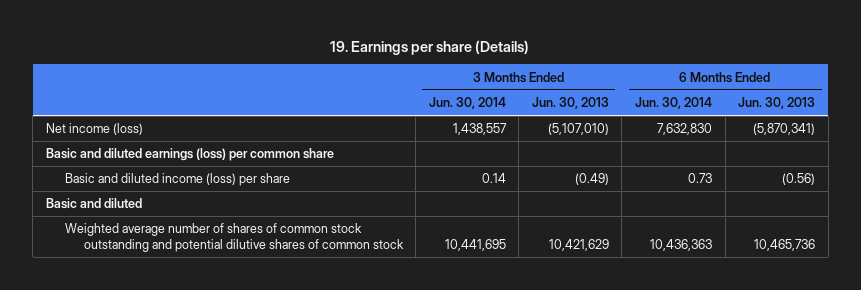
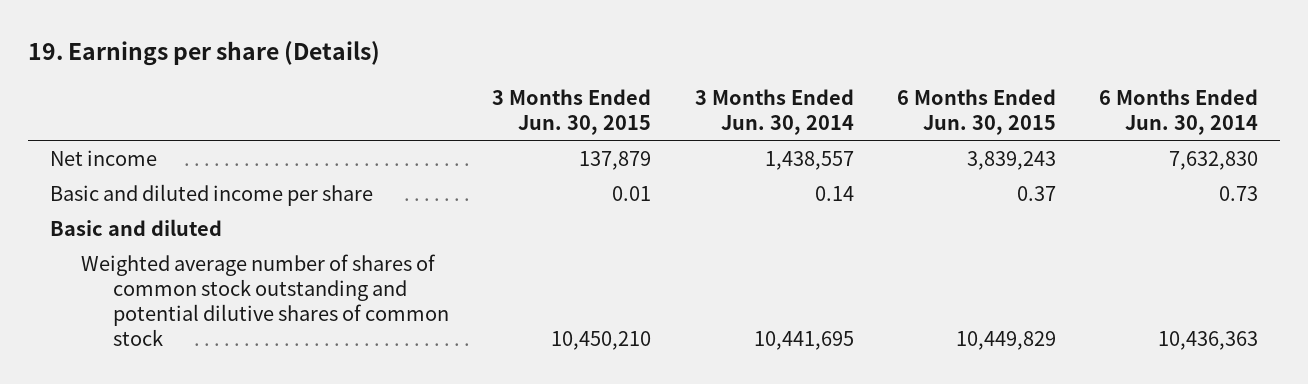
- | 3 Months Ended Jun. 30, 2014 | 3 Months Ended Jun. 30, 2013 | 6 Months Ended Jun. 30, 2014 | 6 Months Ended Jun. 30, 2013
+ | 3 Months Ended Jun. 30, 2015 | 3 Months Ended Jun. 30, 2014 | 6 Months Ended Jun. 30, 2015 | 6 Months Ended Jun. 30, 2014
- Net income (loss) | 1,438,557 | (5,107,010) | 7,632,830 | (5,870,341)
- Basic and diluted earnings (loss) per common share
- Basic and diluted income (loss) per share | 0.14 | (0.49) | 0.73 | (0.56)
+ Net income | 137,879 | 1,438,557 | 3,839,243 | 7,632,830
+ Basic and diluted income per share | 0.01 | 0.14 | 0.37 | 0.73

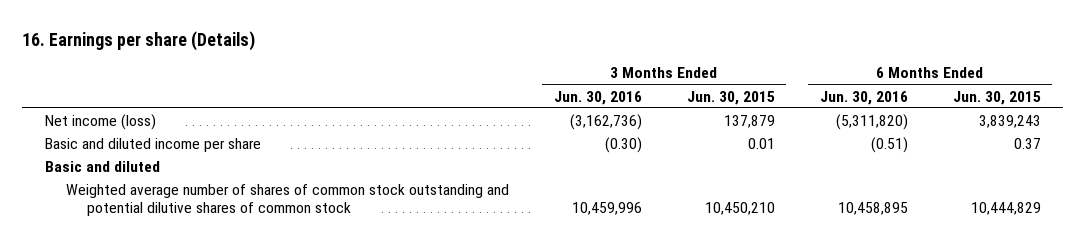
- 19. Earnings per share (Details)
+ 16. Earnings per share (Details)
- | 3 Months Ended Jun. 30, 2015 | 3 Months Ended Jun. 30, 2014 | 6 Months Ended Jun. 30, 2015 | 6 Months Ended Jun. 30, 2014
+ | 3 Months Ended Jun. 30, 2016 | 3 Months Ended Jun. 30, 2015 | 6 Months Ended Jun. 30, 2016 | 6 Months Ended Jun. 30, 2015
- Net income | 137,879 | 1,438,557 | 3,839,243 | 7,632,830
+ Net income (loss) | (3,162,736) | 137,879 | (5,311,820) | 3,839,243
- Weighted average number of shares of common stock outstanding and potential dilutive shares of common stock | 10,450,210 | 10,441,695 | 10,449,829 | 10,436,363
+ Weighted average number of shares of common stock outstanding and potential dilutive shares of common stock | 10,459,996 | 10,450,210 | 10,458,895 | 10,444,829

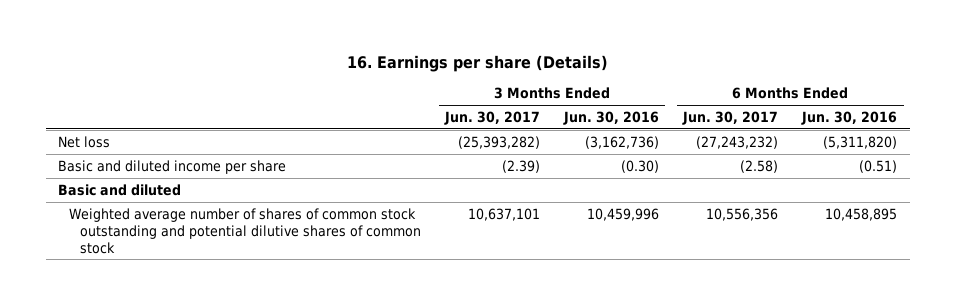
- | 3 Months Ended Jun. 30, 2016 | 3 Months Ended Jun. 30, 2015 | 6 Months Ended Jun. 30, 2016 | 6 Months Ended Jun. 30, 2015
+ | 3 Months Ended Jun. 30, 2017 | 3 Months Ended Jun. 30, 2016 | 6 Months Ended Jun. 30, 2017 | 6 Months Ended Jun. 30, 2016
- Net income (loss) | (3,162,736) | 137,879 | (5,311,820) | 3,839,243
+ Net loss | (25,393,282) | (3,162,736) | (27,243,232) | (5,311,820)

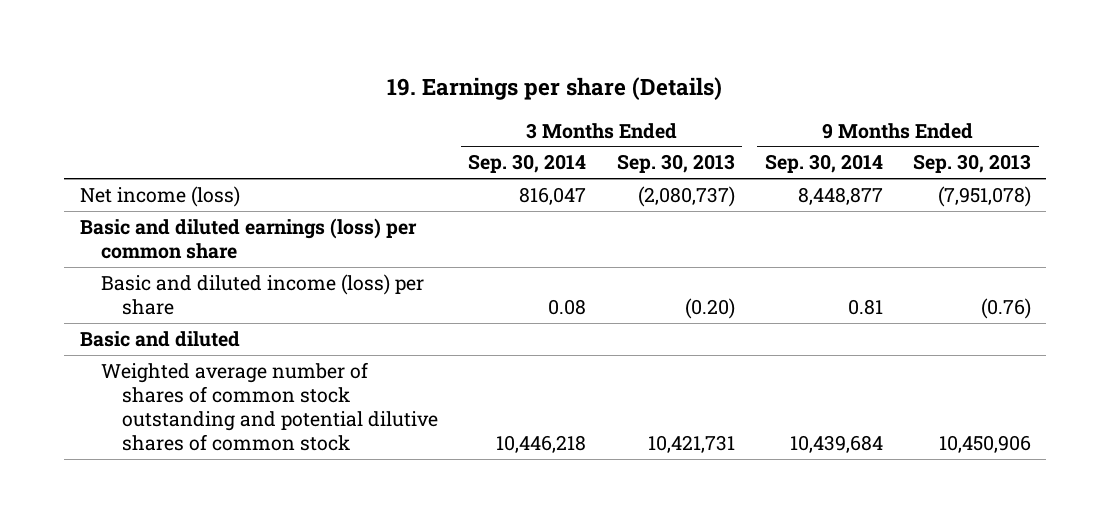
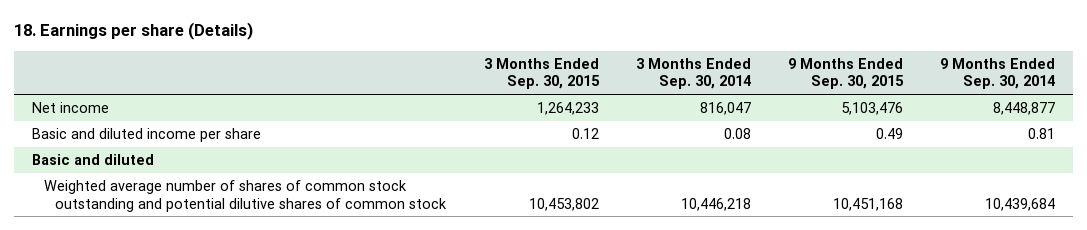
- 19. Earnings per share (Details)
+ 18. Earnings per share (Details)
- | 3 Months Ended Sep. 30, 2014 | 3 Months Ended Sep. 30, 2013 | 9 Months Ended Sep. 30, 2014 | 9 Months Ended Sep. 30, 2013
+ | 3 Months Ended Sep. 30, 2015 | 3 Months Ended Sep. 30, 2014 | 9 Months Ended Sep. 30, 2015 | 9 Months Ended Sep. 30, 2014
- Net income (loss) | 816,047 | (2,080,737) | 8,448,877 | (7,951,078)
- Basic and diluted earnings (loss) per common share
- Basic and diluted income (loss) per share | 0.08 | (0.20) | 0.81 | (0.76)
+ Net income | 1,264,233 | 816,047 | 5,103,476 | 8,448,877
+ Basic and diluted income per share | 0.12 | 0.08 | 0.49 | 0.81

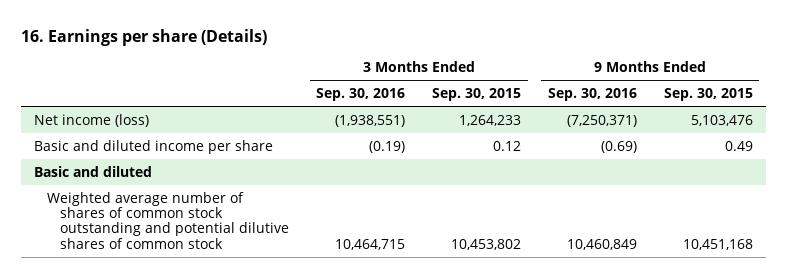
- 18. Earnings per share (Details)
+ 16. Earnings per share (Details)
- | 3 Months Ended Sep. 30, 2015 | 3 Months Ended Sep. 30, 2014 | 9 Months Ended Sep. 30, 2015 | 9 Months Ended Sep. 30, 2014
+ | 3 Months Ended Sep. 30, 2016 | 3 Months Ended Sep. 30, 2015 | 9 Months Ended Sep. 30, 2016 | 9 Months Ended Sep. 30, 2015
- Net income | 1,264,233 | 816,047 | 5,103,476 | 8,448,877
+ Net income (loss) | (1,938,551) | 1,264,233 | (7,250,371) | 5,103,476

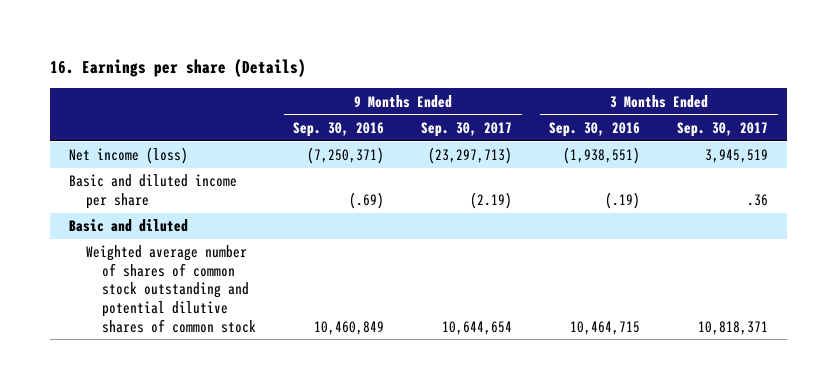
- | 3 Months Ended Sep. 30, 2016 | 3 Months Ended Sep. 30, 2015 | 9 Months Ended Sep. 30, 2016 | 9 Months Ended Sep. 30, 2015
+ | 9 Months Ended Sep. 30, 2016 | 9 Months Ended Sep. 30, 2017 | 3 Months Ended Sep. 30, 2016 | 3 Months Ended Sep. 30, 2017
- Basic and diluted income per share | (0.19) | 0.12 | (0.69) | 0.49
+ Basic and diluted income per share | (.69) | (2.19) | (.19) | .36

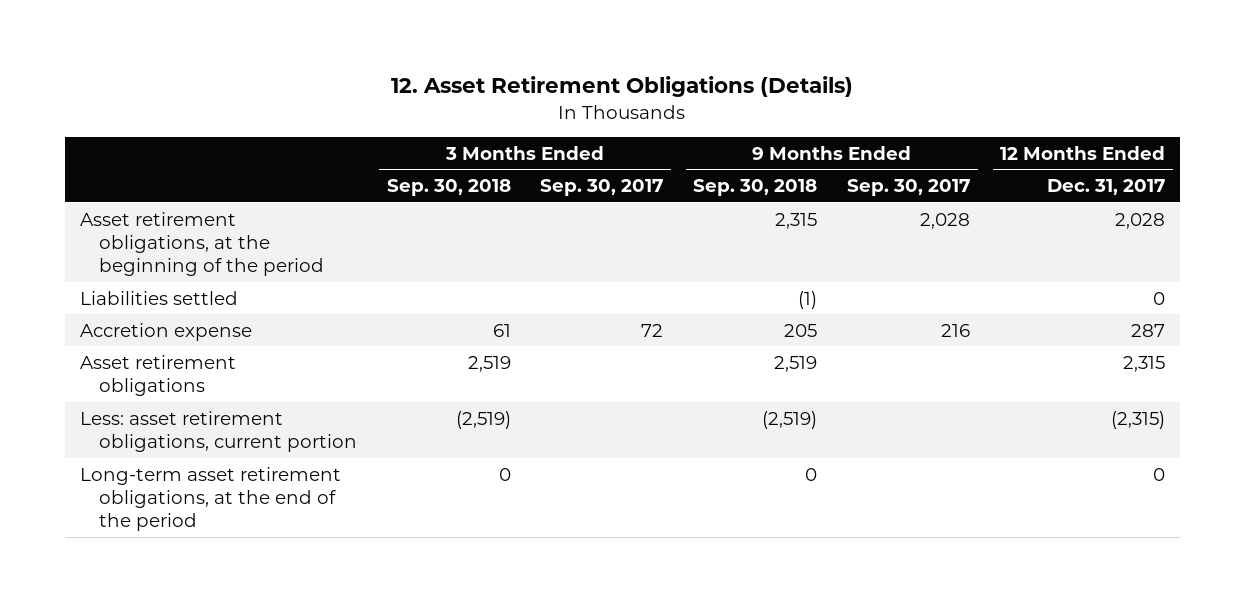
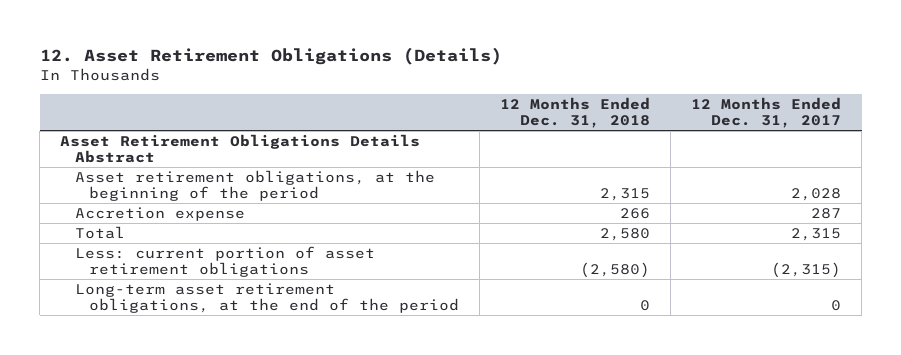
- | 3 Months Ended Sep. 30, 2018 | 3 Months Ended Sep. 30, 2017 | 9 Months Ended Sep. 30, 2018 | 9 Months Ended Sep. 30, 2017 | 12 Months Ended Dec. 31, 2017
+ | 12 Months Ended Dec. 31, 2018 | 12 Months Ended Dec. 31, 2017
+ Asset Retirement Obligations Details Abstract
- Liabilities settled | | | (1) | | 0
- Asset retirement obligations | 2,519 | | 2,519 | | 2,315
- Less: asset retirement obligations, current portion | (2,519) | | (2,519) | | (2,315)
+ Total | 2,580 | 2,315
+ Less: current portion of asset retirement obligations | (2,580) | (2,315)

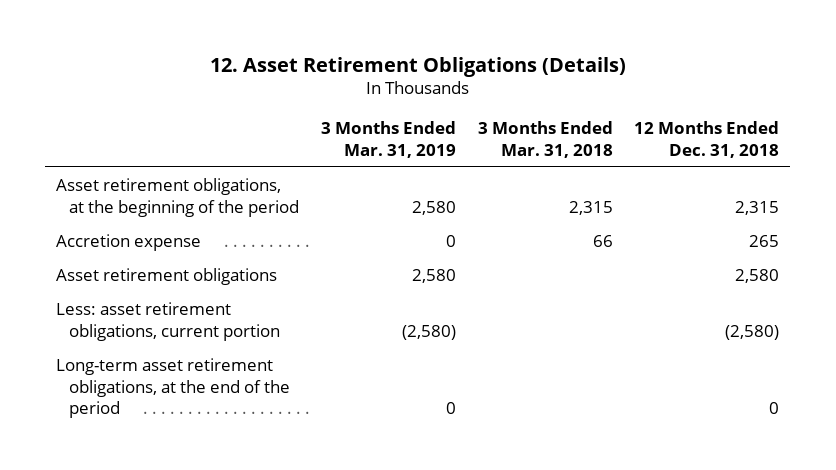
- | 12 Months Ended Dec. 31, 2018 | 12 Months Ended Dec. 31, 2017
+ | 3 Months Ended Mar. 31, 2019 | 3 Months Ended Mar. 31, 2018 | 12 Months Ended Dec. 31, 2018
- Asset Retirement Obligations Details Abstract
- Accretion expense | 266 | 287
- Total | 2,580 | 2,315
- Less: current portion of asset retirement obligations | (2,580) | (2,315)
+ Accretion expense | 0 | 66 | 265
+ Asset retirement obligations | 2,580 | | 2,580
+ Less: asset retirement obligations, current portion | (2,580) | | (2,580)

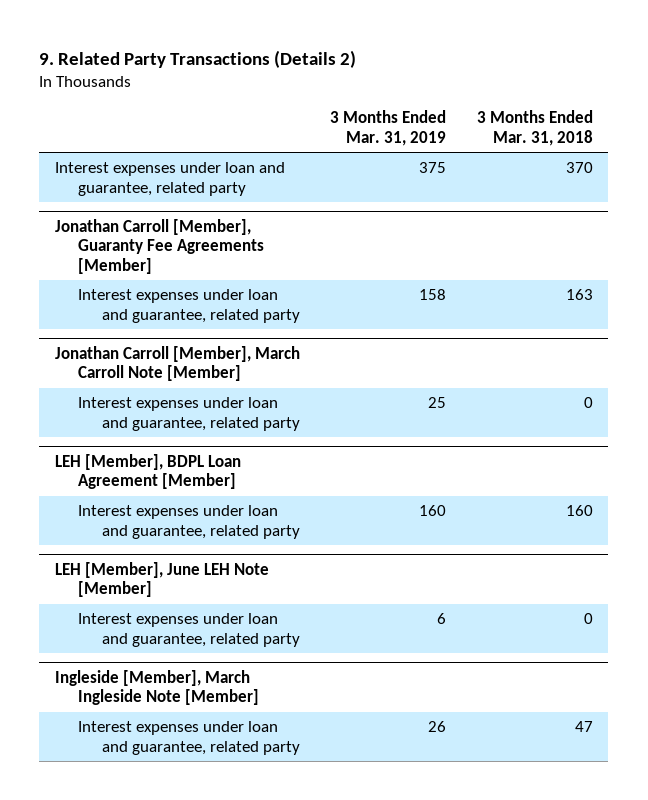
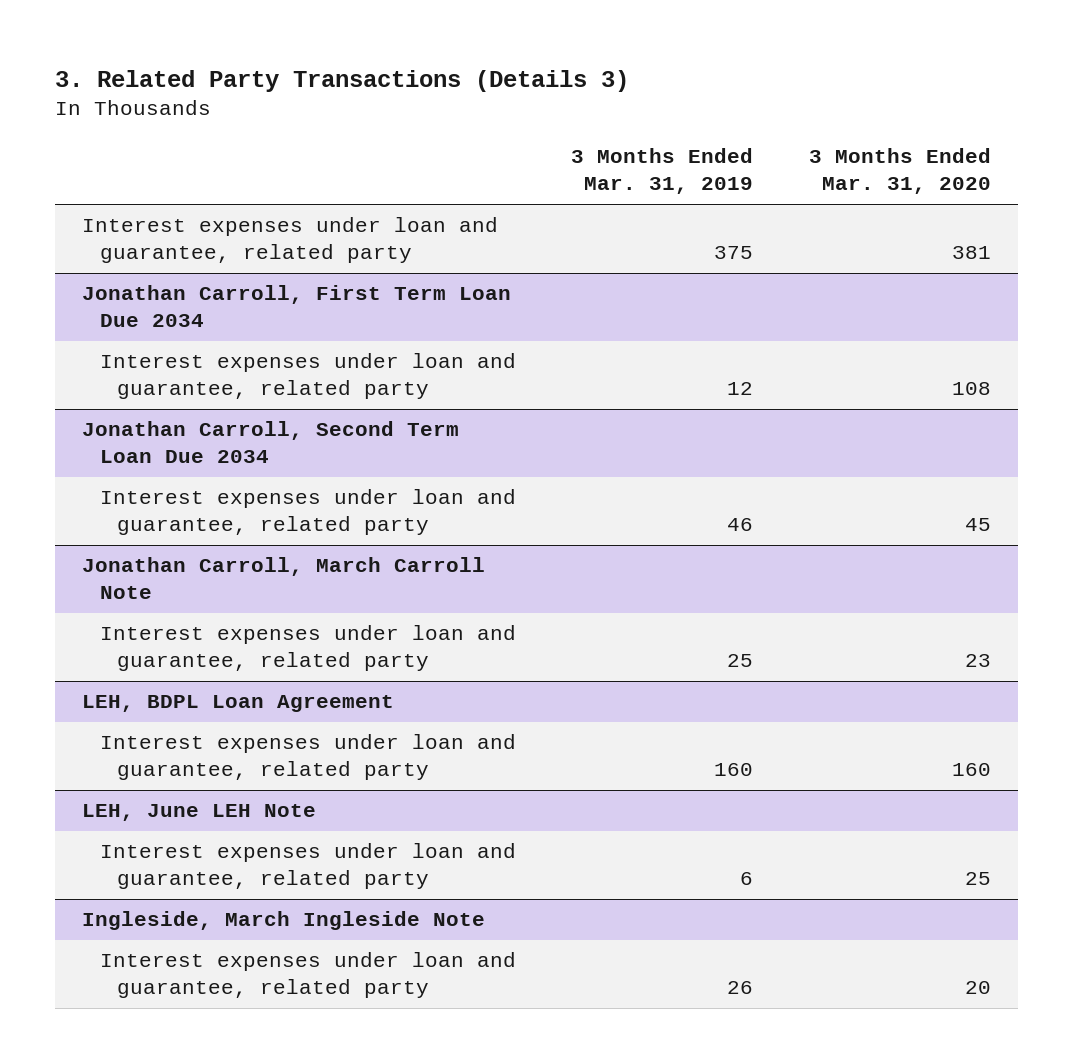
- 9. Related Party Transactions (Details 2)
+ 3. Related Party Transactions (Details 3)
- | 3 Months Ended Mar. 31, 2019 | 3 Months Ended Mar. 31, 2018
+ | 3 Months Ended Mar. 31, 2019 | 3 Months Ended Mar. 31, 2020
- Jonathan Carroll [Member], Guaranty Fee Agreements [Member]
- Interest expenses under loan and guarantee, related party | 158 | 163
- Jonathan Carroll [Member], March Carroll Note [Member]
+ Jonathan Carroll, First Term Loan Due 2034
+ Interest expenses under loan and guarantee, related party | 12 | 108
+ Jonathan Carroll, Second Term Loan Due 2034
+ Interest expenses under loan and guarantee, related party | 46 | 45
+ Jonathan Carroll, March Carroll Note
- LEH [Member], BDPL Loan Agreement [Member]
+ LEH, BDPL Loan Agreement
- LEH [Member], June LEH Note [Member]
+ LEH, June LEH Note
- Ingleside [Member], March Ingleside Note [Member]
+ Ingleside, March Ingleside Note

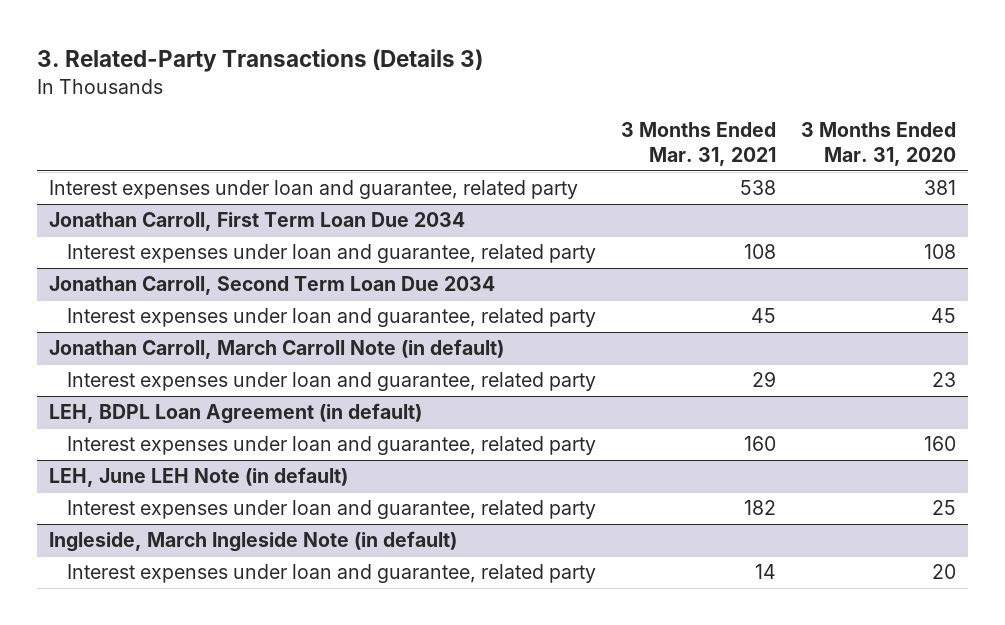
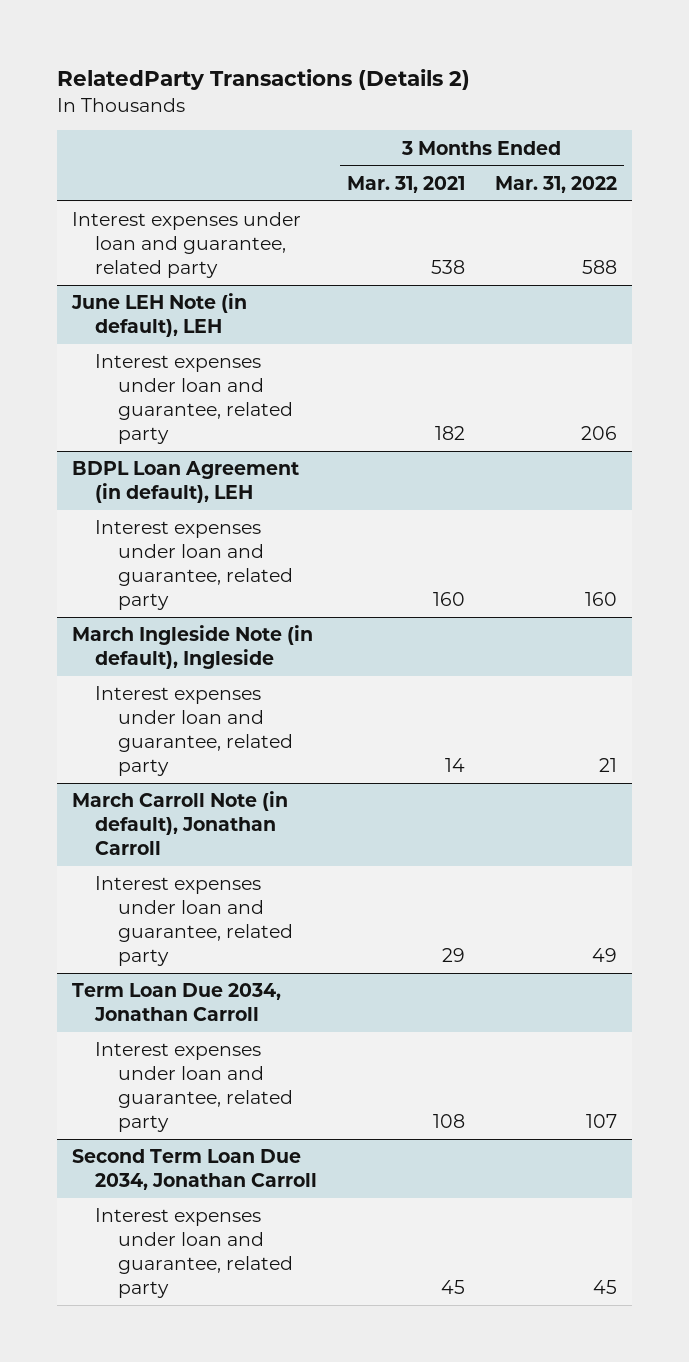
- 3. Related-Party Transactions (Details 3)
+ RelatedParty Transactions (Details 2)
- | 3 Months Ended Mar. 31, 2021 | 3 Months Ended Mar. 31, 2020
+ | 3 Months Ended Mar. 31, 2021 | 3 Months Ended Mar. 31, 2022
- Jonathan Carroll, First Term Loan Due 2034
- Interest expenses under loan and guarantee, related party | 108 | 108
- Jonathan Carroll, Second Term Loan Due 2034
- Interest expenses under loan and guarantee, related party | 45 | 45
- Jonathan Carroll, March Carroll Note (in default)
- Interest expenses under loan and guarantee, related party | 29 | 23
- LEH, BDPL Loan Agreement (in default)
- Interest expenses under loan and guarantee, related party | 160 | 160
- LEH, June LEH Note (in default)
+ June LEH Note (in default), LEH
- Ingleside, March Ingleside Note (in default)
+ BDPL Loan Agreement (in default), LEH
+ Interest expenses under loan and guarantee, related party | 160 | 160
+ March Ingleside Note (in default), Ingleside
+ March Carroll Note (in default), Jonathan Carroll
+ Interest expenses under loan and guarantee, related party | 29 | 49
+ Term Loan Due 2034, Jonathan Carroll
+ Interest expenses under loan and guarantee, related party | 108 | 107
+ Second Term Loan Due 2034, Jonathan Carroll
+ Interest expenses under loan and guarantee, related party | 45 | 45

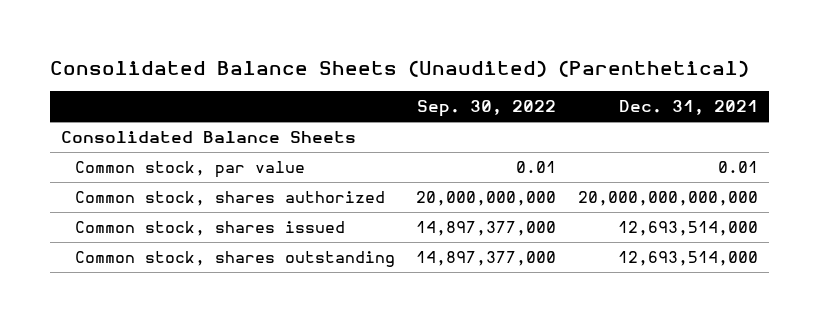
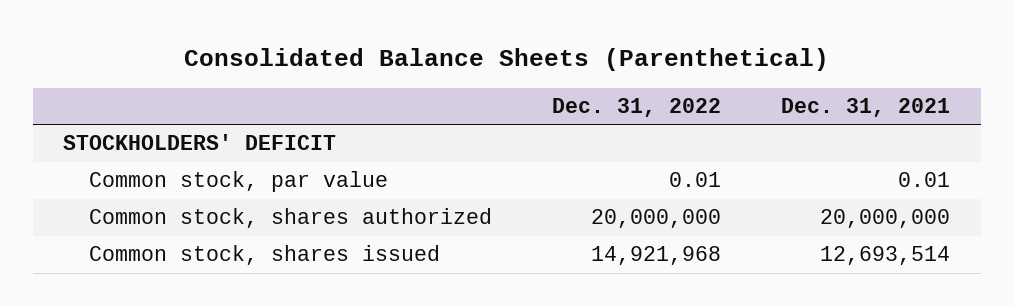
- Consolidated Balance Sheets (Unaudited) (Parenthetical)
+ Consolidated Balance Sheets (Parenthetical)
- | Sep. 30, 2022 | Dec. 31, 2021
+ | Dec. 31, 2022 | Dec. 31, 2021
- Consolidated Balance Sheets
+ STOCKHOLDERS' DEFICIT
- Common stock, shares authorized | 20,000,000,000 | 20,000,000,000,000
- Common stock, shares issued | 14,897,377,000 | 12,693,514,000
- Common stock, shares outstanding | 14,897,377,000 | 12,693,514,000
+ Common stock, shares authorized | 20,000,000 | 20,000,000
+ Common stock, shares issued | 14,921,968 | 12,693,514

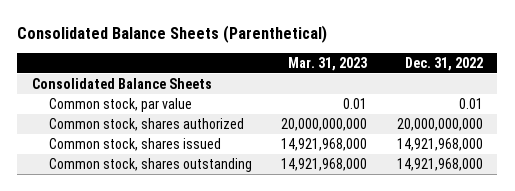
- | Dec. 31, 2022 | Dec. 31, 2021
+ | Mar. 31, 2023 | Dec. 31, 2022
- STOCKHOLDERS' DEFICIT
+ Consolidated Balance Sheets
- Common stock, shares authorized | 20,000,000 | 20,000,000
- Common stock, shares issued | 14,921,968 | 12,693,514
+ Common stock, shares authorized | 20,000,000,000 | 20,000,000,000
+ Common stock, shares issued | 14,921,968,000 | 14,921,968,000
+ Common stock, shares outstanding | 14,921,968,000 | 14,921,968,000

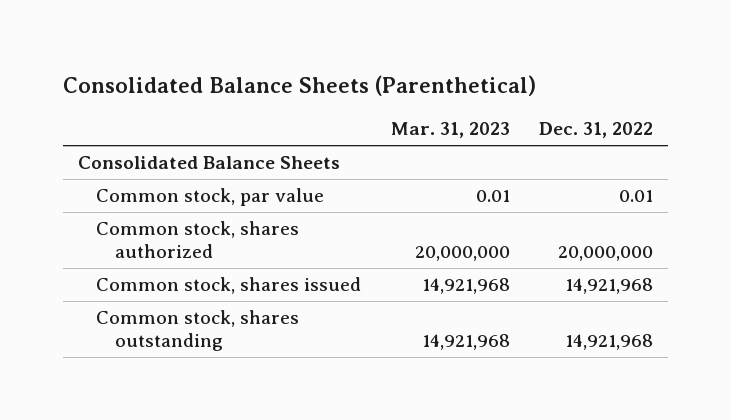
- Common stock, shares authorized | 20,000,000,000 | 20,000,000,000
- Common stock, shares issued | 14,921,968,000 | 14,921,968,000
- Common stock, shares outstanding | 14,921,968,000 | 14,921,968,000
+ Common stock, shares authorized | 20,000,000 | 20,000,000
+ Common stock, shares issued | 14,921,968 | 14,921,968
+ Common stock, shares outstanding | 14,921,968 | 14,921,968

